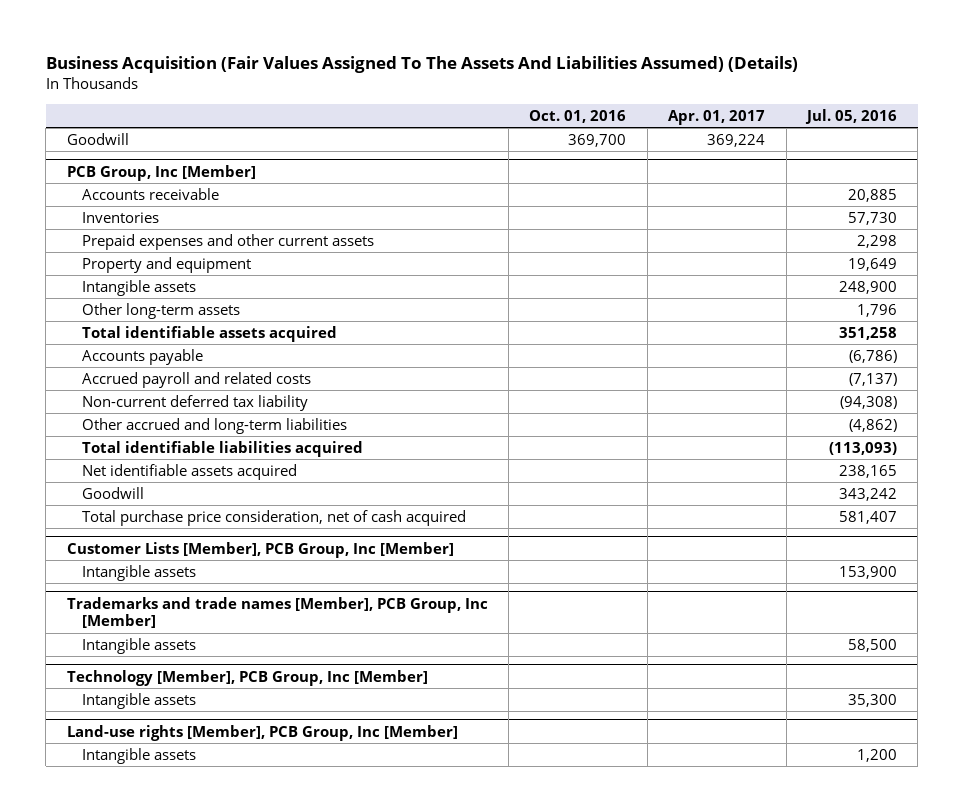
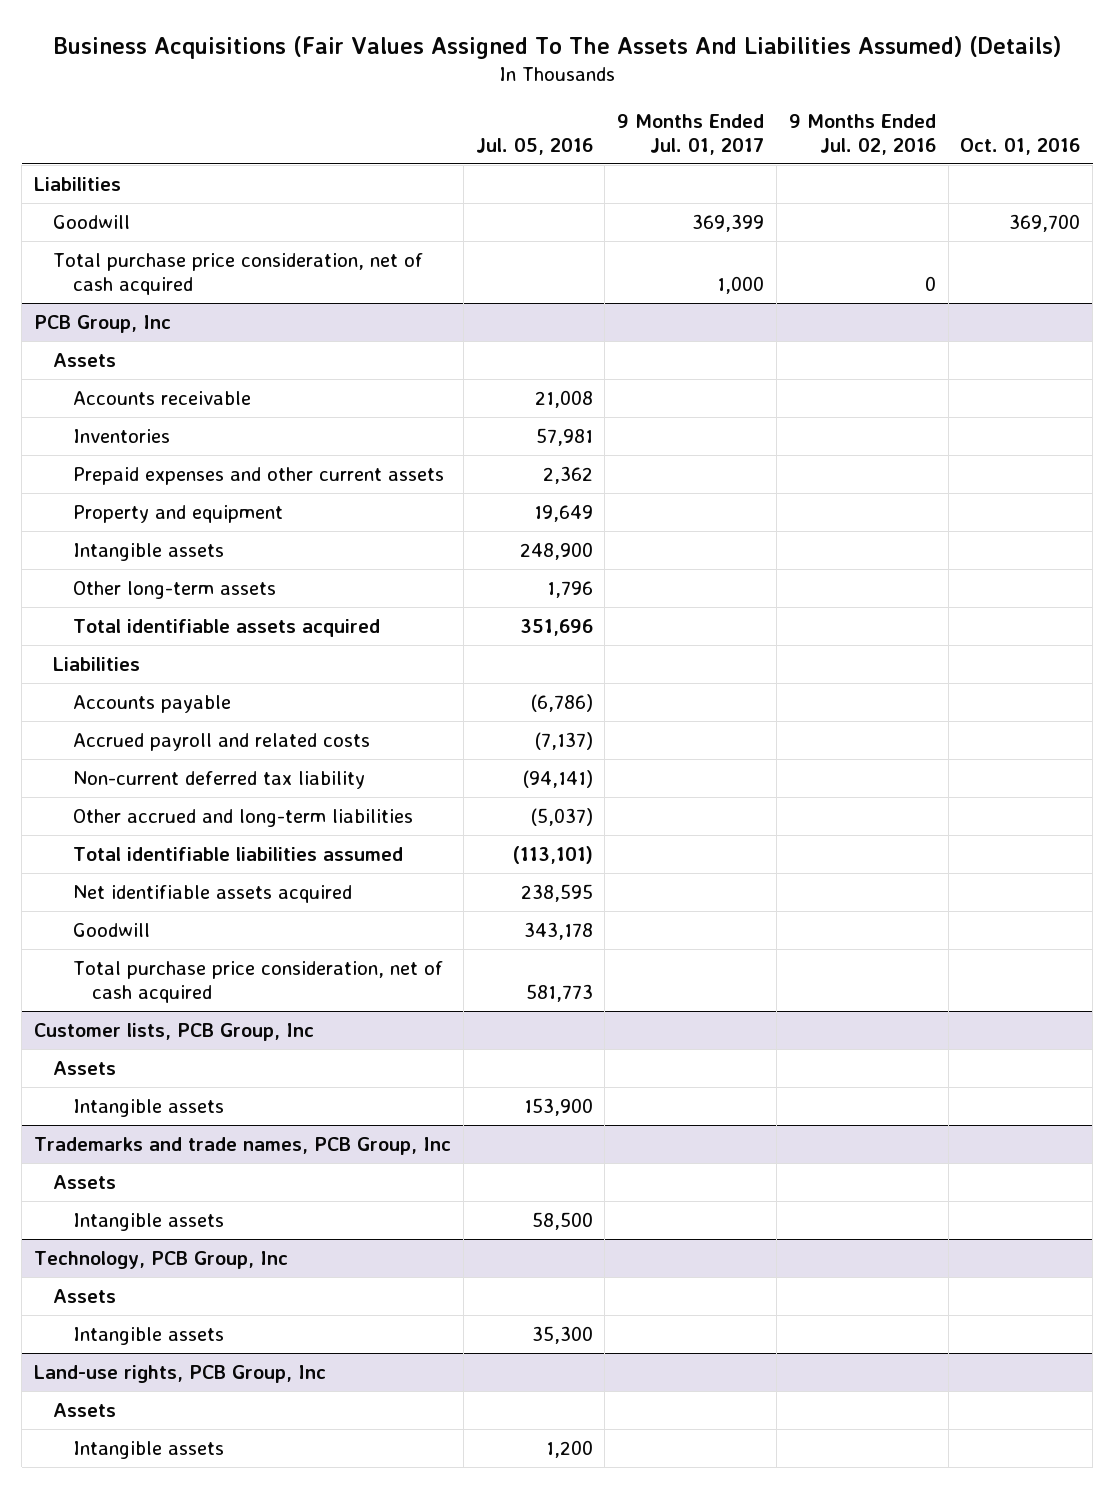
- Business Acquisition (Fair Values Assigned To The Assets And Liabilities Assumed) (Details)
+ Business Acquisitions (Fair Values Assigned To The Assets And Liabilities Assumed) (Details)
- | Oct. 01, 2016 | Apr. 01, 2017 | Jul. 05, 2016
+ | Jul. 05, 2016 | 9 Months Ended Jul. 01, 2017 | 9 Months Ended Jul. 02, 2016 | Oct. 01, 2016
+ Liabilities
- PCB Group, Inc [Member]
- Accounts receivable | | | 20,885
- Inventories | | | 57,730
- Prepaid expenses and other current assets | | | 2,298
+ Total purchase price consideration, net of cash acquired | | 1,000 | 0 |
+ PCB Group, Inc
+ Assets
+ Accounts receivable | 21,008 | | |
+ Inventories | 57,981 | | |
+ Prepaid expenses and other current assets | 2,362 | | |
- Total identifiable assets acquired | | | 351,258
+ Total identifiable assets acquired | 351,696 | | |
+ Liabilities
- Non-current deferred tax liability | | | (94,308)
- Other accrued and long-term liabilities | | | (4,862)
- Total identifiable liabilities acquired | | | (113,093)
- Net identifiable assets acquired | | | 238,165
- Goodwill | | | 343,242
- Total purchase price consideration, net of cash acquired | | | 581,407
- Customer Lists [Member], PCB Group, Inc [Member]
+ Non-current deferred tax liability | (94,141) | | |
+ Other accrued and long-term liabilities | (5,037) | | |
+ Total identifiable liabilities assumed | (113,101) | | |
+ Net identifiable assets acquired | 238,595 | | |
+ Goodwill | 343,178 | | |
+ Total purchase price consideration, net of cash acquired | 581,773 | | |
+ Customer lists, PCB Group, Inc
+ Assets
- Trademarks and trade names [Member], PCB Group, Inc [Member]
+ Trademarks and trade names, PCB Group, Inc
+ Assets
- Technology [Member], PCB Group, Inc [Member]
+ Technology, PCB Group, Inc
+ Assets
- Land-use rights [Member], PCB Group, Inc [Member]
+ Land-use rights, PCB Group, Inc
+ Assets

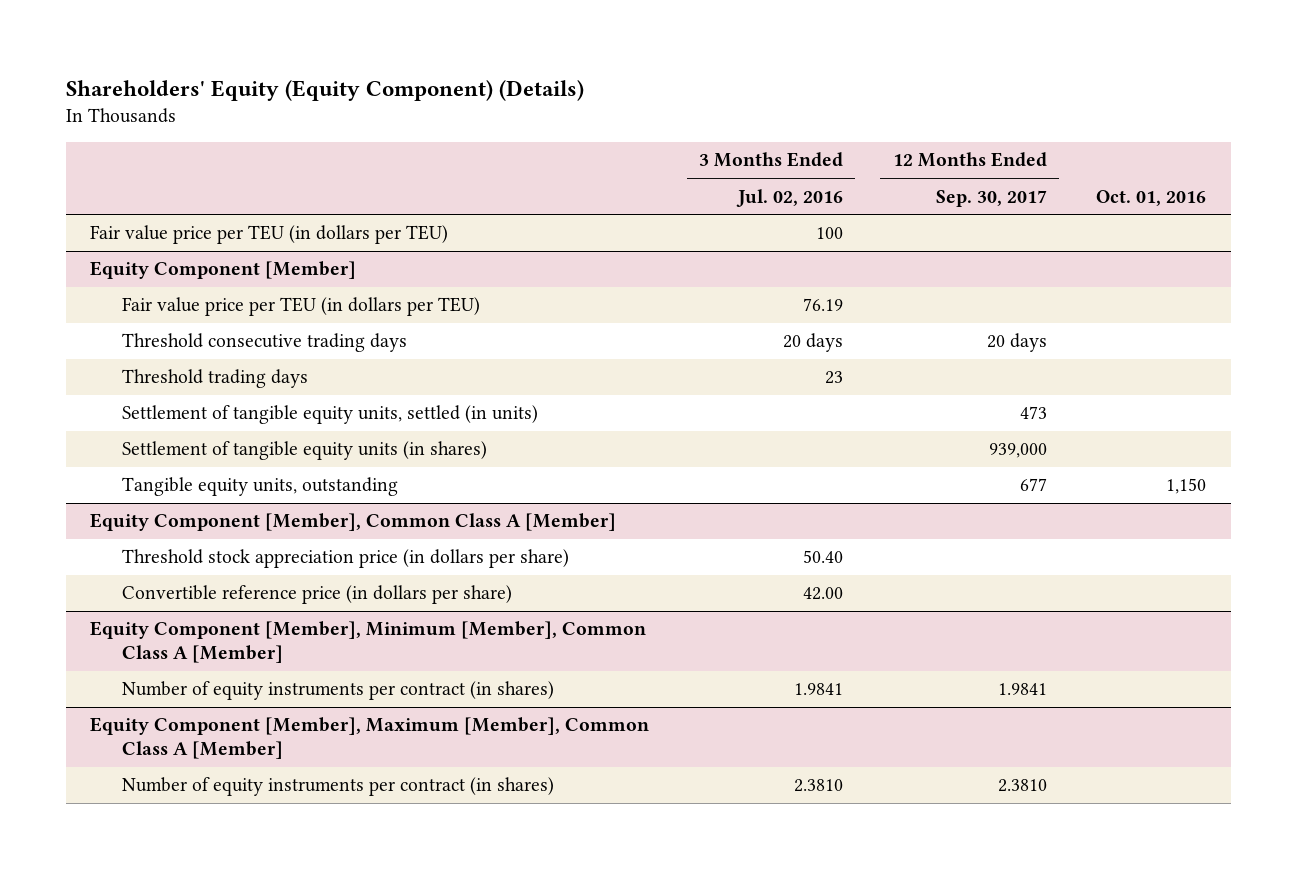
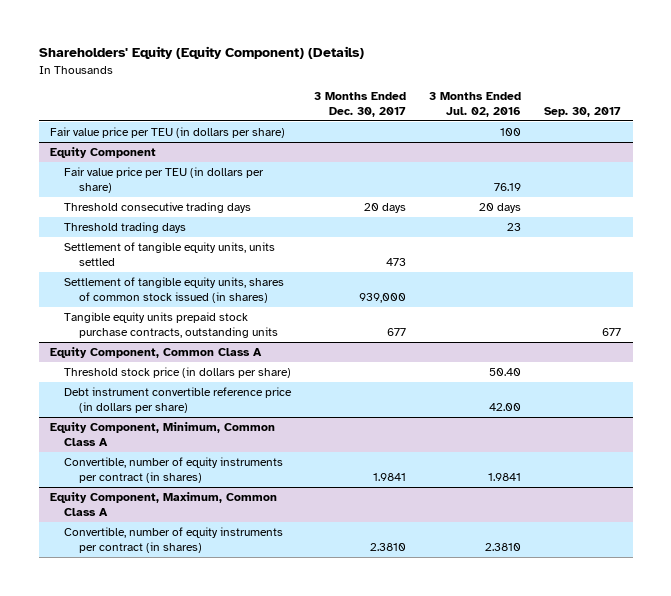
- | 3 Months Ended Jul. 02, 2016 | 12 Months Ended Sep. 30, 2017 | Oct. 01, 2016
+ | 3 Months Ended Dec. 30, 2017 | 3 Months Ended Jul. 02, 2016 | Sep. 30, 2017
- Fair value price per TEU (in dollars per TEU) | 100 | |
- Equity Component [Member]
- Fair value price per TEU (in dollars per TEU) | 76.19 | |
+ Fair value price per TEU (in dollars per share) | | 100 |
+ Equity Component
+ Fair value price per TEU (in dollars per share) | | 76.19 |
- Settlement of tangible equity units, settled (in units) | | 473 |
- Settlement of tangible equity units (in shares) | | 939,000 |
- Tangible equity units, outstanding | | 677 | 1,150
- Equity Component [Member], Common Class A [Member]
- Threshold stock appreciation price (in dollars per share) | 50.40 | |
- Convertible reference price (in dollars per share) | 42.00 | |
- Equity Component [Member], Minimum [Member], Common Class A [Member]
- Number of equity instruments per contract (in shares) | 1.9841 | 1.9841 |
- Equity Component [Member], Maximum [Member], Common Class A [Member]
- Number of equity instruments per contract (in shares) | 2.3810 | 2.3810 |
+ Settlement of tangible equity units, units settled | 473 | |
+ Settlement of tangible equity units, shares of common stock issued (in shares) | 939,000 | |
+ Tangible equity units prepaid stock purchase contracts, outstanding units | 677 | | 677
+ Equity Component, Common Class A
+ Threshold stock price (in dollars per share) | | 50.40 |
+ Debt instrument convertible reference price (in dollars per share) | | 42.00 |
+ Equity Component, Minimum, Common Class A
+ Convertible, number of equity instruments per contract (in shares) | 1.9841 | 1.9841 |
+ Equity Component, Maximum, Common Class A
+ Convertible, number of equity instruments per contract (in shares) | 2.3810 | 2.3810 |

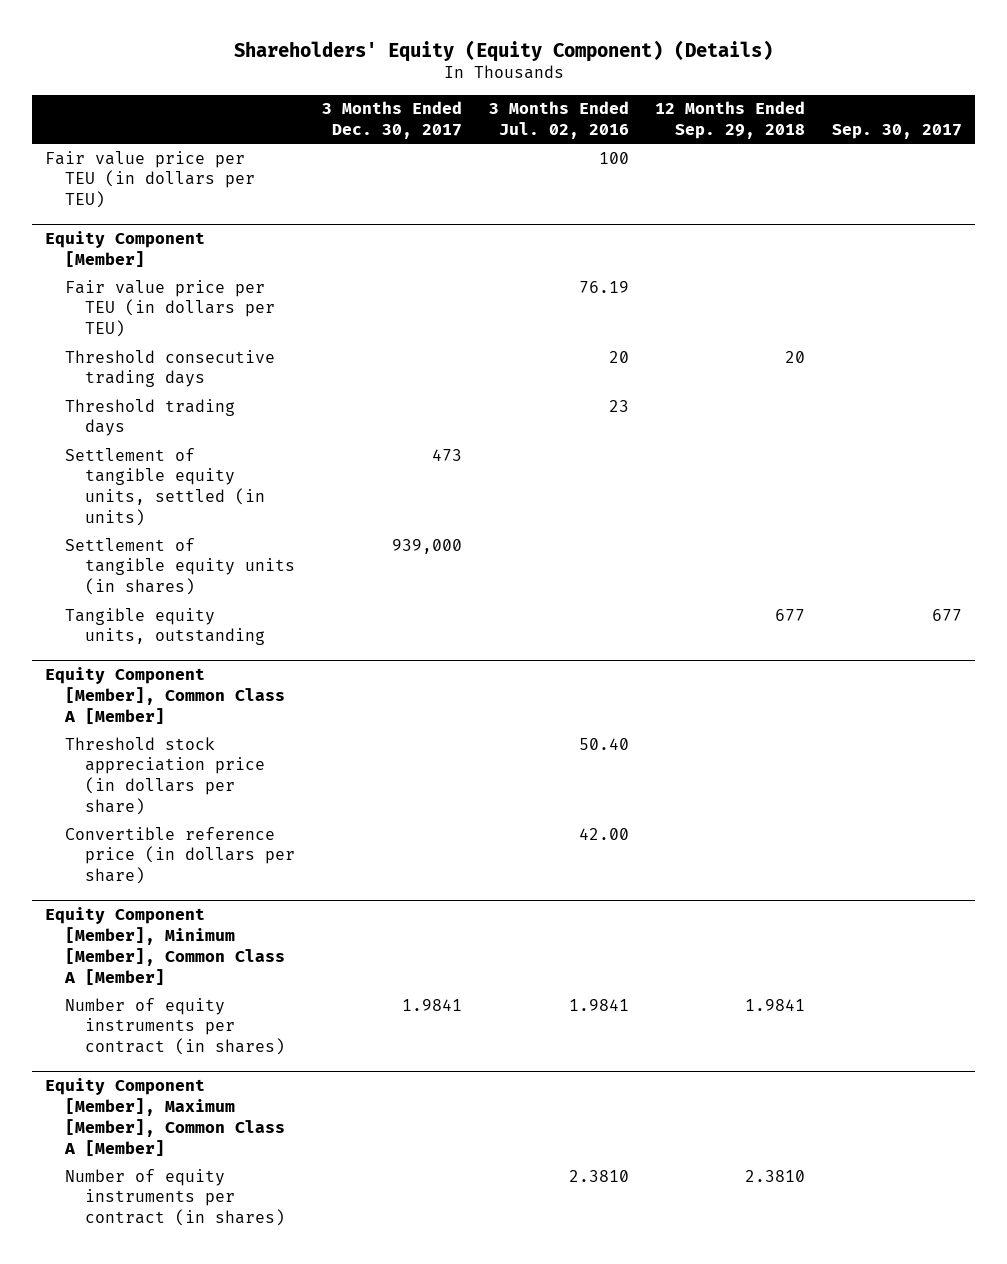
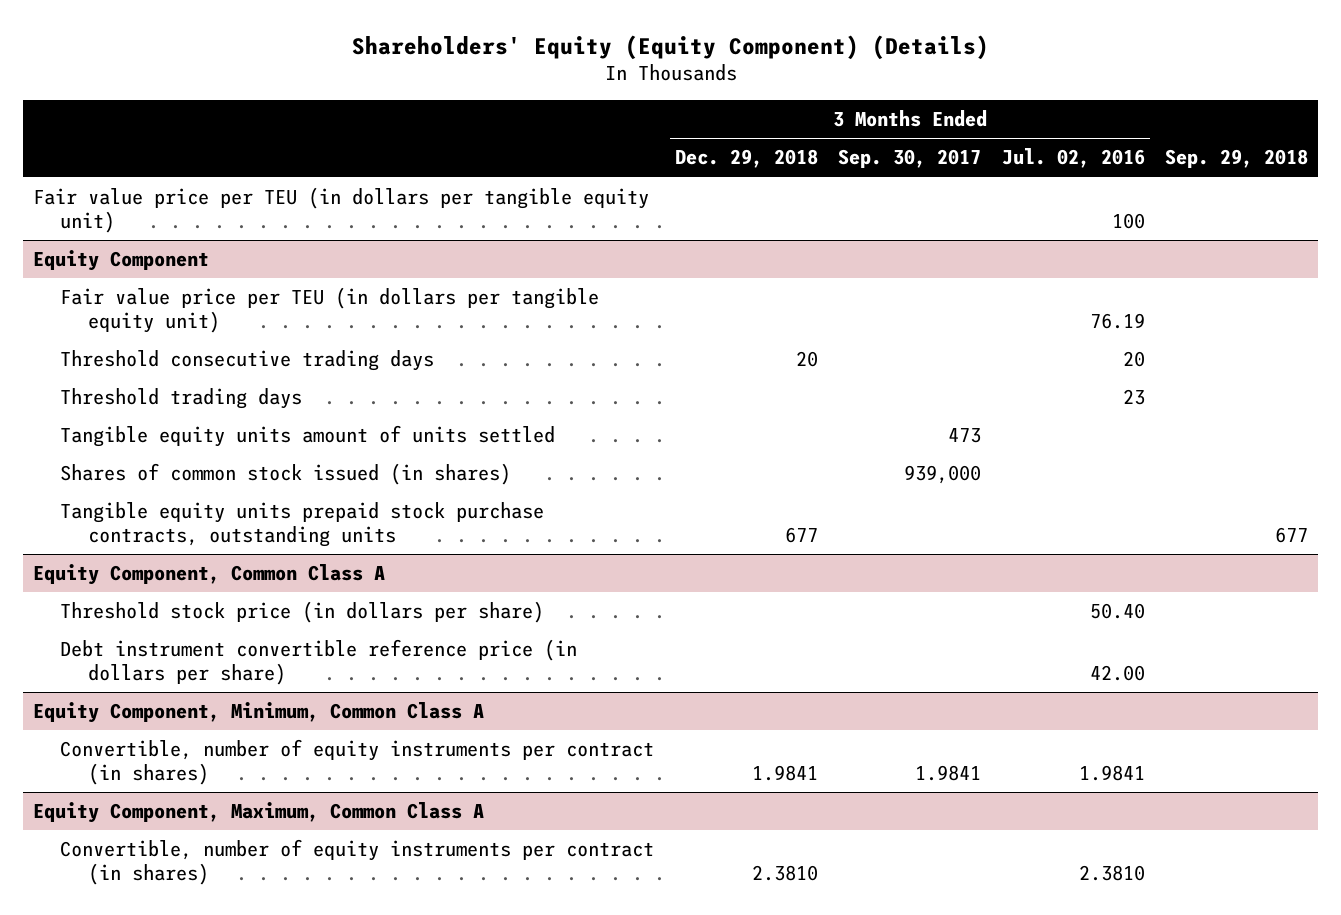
- | 3 Months Ended Dec. 30, 2017 | 3 Months Ended Jul. 02, 2016 | 12 Months Ended Sep. 29, 2018 | Sep. 30, 2017
+ | 3 Months Ended Dec. 29, 2018 | 3 Months Ended Sep. 30, 2017 | 3 Months Ended Jul. 02, 2016 | Sep. 29, 2018
- Fair value price per TEU (in dollars per TEU) | | 100 | |
- Equity Component [Member]
- Fair value price per TEU (in dollars per TEU) | | 76.19 | |
+ Fair value price per TEU (in dollars per tangible equity unit) | | | 100 |
+ Equity Component
+ Fair value price per TEU (in dollars per tangible equity unit) | | | 76.19 |
- Settlement of tangible equity units, settled (in units) | 473 | | |
- Settlement of tangible equity units (in shares) | 939,000 | | |
- Tangible equity units, outstanding | | | 677 | 677
- Equity Component [Member], Common Class A [Member]
- Threshold stock appreciation price (in dollars per share) | | 50.40 | |
- Convertible reference price (in dollars per share) | | 42.00 | |
- Equity Component [Member], Minimum [Member], Common Class A [Member]
- Number of equity instruments per contract (in shares) | 1.9841 | 1.9841 | 1.9841 |
- Equity Component [Member], Maximum [Member], Common Class A [Member]
- Number of equity instruments per contract (in shares) | | 2.3810 | 2.3810 |
+ Tangible equity units amount of units settled | | 473 | |
+ Shares of common stock issued (in shares) | | 939,000 | |
+ Tangible equity units prepaid stock purchase contracts, outstanding units | 677 | | | 677
+ Equity Component, Common Class A
+ Threshold stock price (in dollars per share) | | | 50.40 |
+ Debt instrument convertible reference price (in dollars per share) | | | 42.00 |
+ Equity Component, Minimum, Common Class A
+ Convertible, number of equity instruments per contract (in shares) | 1.9841 | 1.9841 | 1.9841 |
+ Equity Component, Maximum, Common Class A
+ Convertible, number of equity instruments per contract (in shares) | 2.3810 | | 2.3810 |

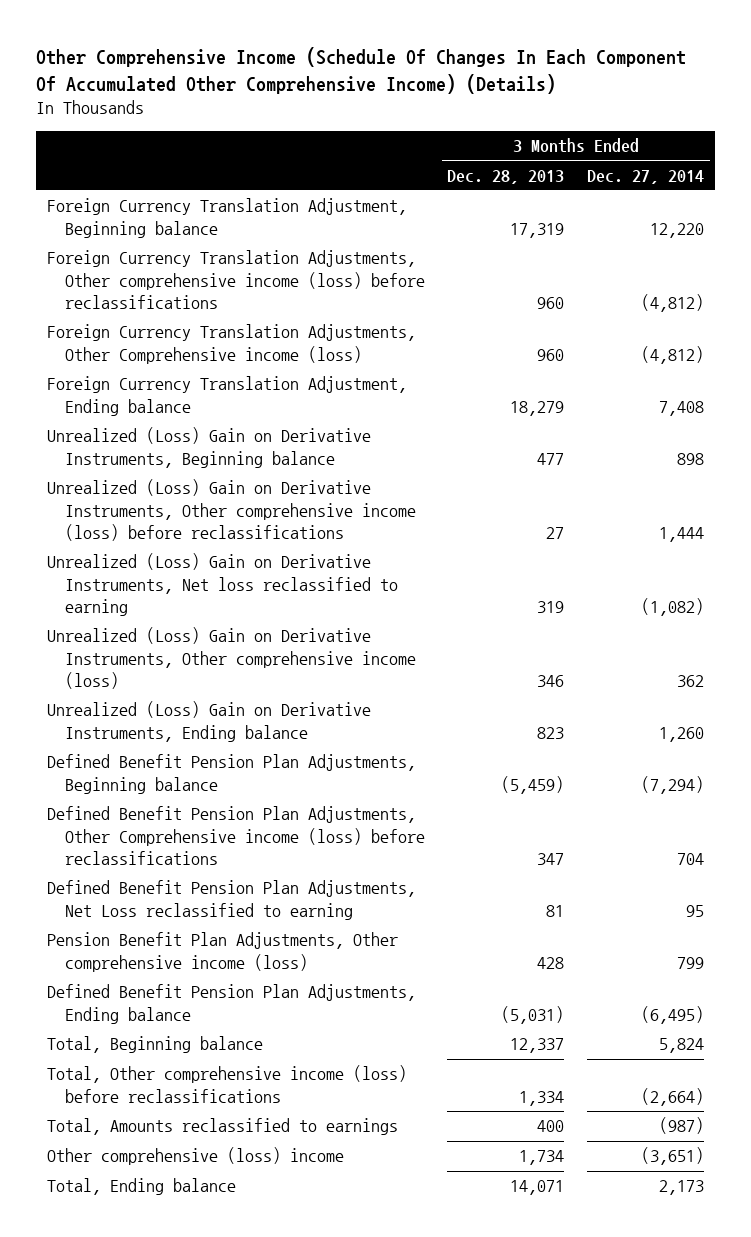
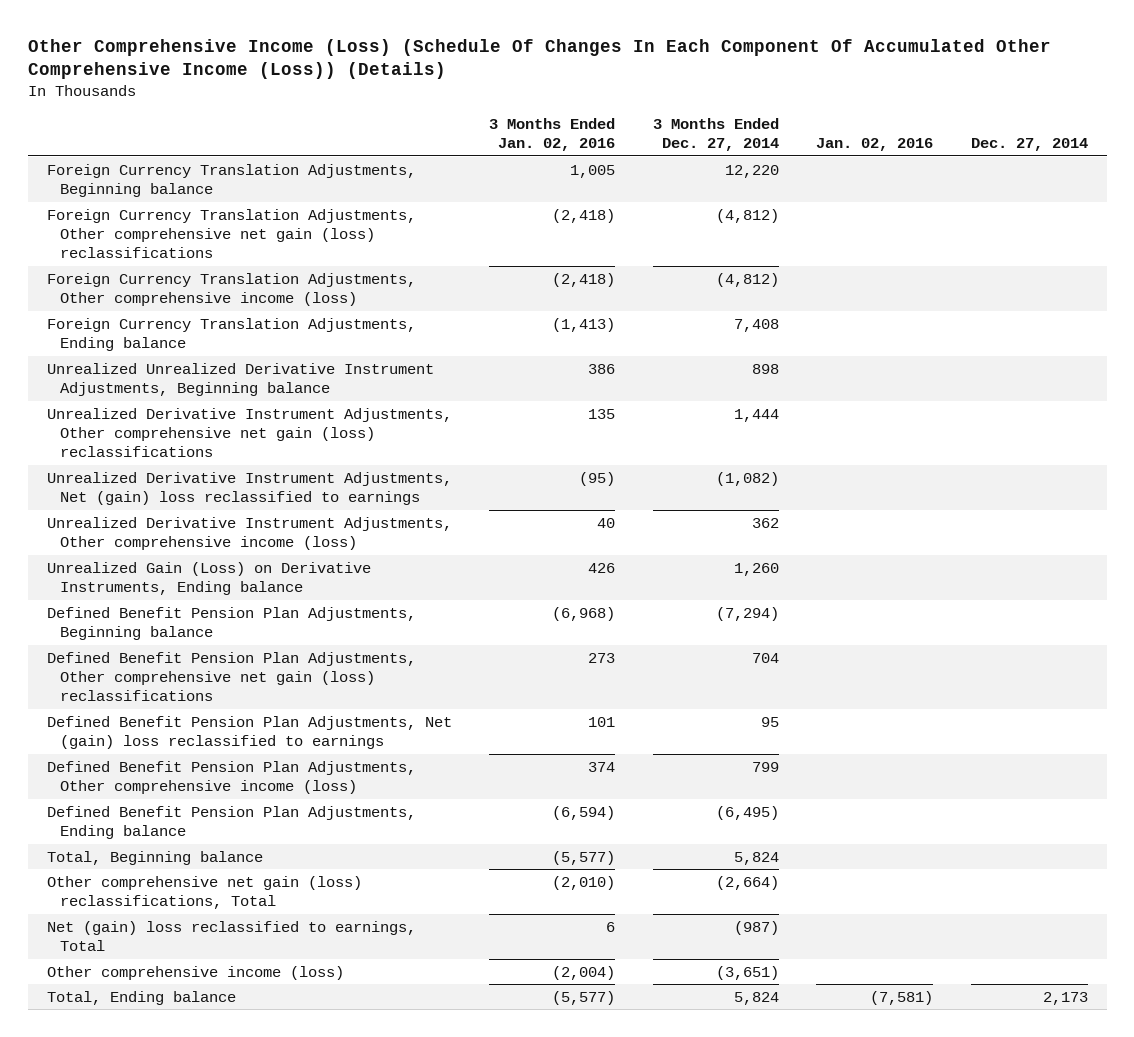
- Other Comprehensive Income (Schedule Of Changes In Each Component Of Accumulated Other Comprehensive Income) (Details)
+ Other Comprehensive Income (Loss) (Schedule Of Changes In Each Component Of Accumulated Other Comprehensive Income (Loss)) (Details)
- | 3 Months Ended Dec. 28, 2013 | 3 Months Ended Dec. 27, 2014
+ | 3 Months Ended Jan. 02, 2016 | 3 Months Ended Dec. 27, 2014 | Jan. 02, 2016 | Dec. 27, 2014
- Foreign Currency Translation Adjustment, Beginning balance | 17,319 | 12,220
- Foreign Currency Translation Adjustments, Other comprehensive income (loss) before reclassifications | 960 | (4,812)
- Foreign Currency Translation Adjustments, Other Comprehensive income (loss) | 960 | (4,812)
- Foreign Currency Translation Adjustment, Ending balance | 18,279 | 7,408
- Unrealized (Loss) Gain on Derivative Instruments, Beginning balance | 477 | 898
- Unrealized (Loss) Gain on Derivative Instruments, Other comprehensive income (loss) before reclassifications | 27 | 1,444
- Unrealized (Loss) Gain on Derivative Instruments, Net loss reclassified to earning | 319 | (1,082)
- Unrealized (Loss) Gain on Derivative Instruments, Other comprehensive income (loss) | 346 | 362
- Unrealized (Loss) Gain on Derivative Instruments, Ending balance | 823 | 1,260
+ Foreign Currency Translation Adjustments, Beginning balance | 1,005 | 12,220 | |
+ Foreign Currency Translation Adjustments, Other comprehensive net gain (loss) reclassifications | (2,418) | (4,812) | |
+ Foreign Currency Translation Adjustments, Other comprehensive income (loss) | (2,418) | (4,812) | |
+ Foreign Currency Translation Adjustments, Ending balance | (1,413) | 7,408 | |
+ Unrealized Unrealized Derivative Instrument Adjustments, Beginning balance | 386 | 898 | |
+ Unrealized Derivative Instrument Adjustments, Other comprehensive net gain (loss) reclassifications | 135 | 1,444 | |
+ Unrealized Derivative Instrument Adjustments, Net (gain) loss reclassified to earnings | (95) | (1,082) | |
+ Unrealized Derivative Instrument Adjustments, Other comprehensive income (loss) | 40 | 362 | |
+ Unrealized Gain (Loss) on Derivative Instruments, Ending balance | 426 | 1,260 | |
- Defined Benefit Pension Plan Adjustments, Other Comprehensive income (loss) before reclassifications | 347 | 704
- Defined Benefit Pension Plan Adjustments, Net Loss reclassified to earning | 81 | 95
- Pension Benefit Plan Adjustments, Other comprehensive income (loss) | 428 | 799
+ Defined Benefit Pension Plan Adjustments, Other comprehensive net gain (loss) reclassifications | 273 | 704 | |
+ Defined Benefit Pension Plan Adjustments, Net (gain) loss reclassified to earnings | 101 | 95 | |
+ Defined Benefit Pension Plan Adjustments, Other comprehensive income (loss) | 374 | 799 | |
- Total, Other comprehensive income (loss) before reclassifications | 1,334 | (2,664)
- Total, Amounts reclassified to earnings | 400 | (987)
- Other comprehensive (loss) income | 1,734 | (3,651)
- Total, Ending balance | 14,071 | 2,173
+ Other comprehensive net gain (loss) reclassifications, Total | (2,010) | (2,664) | |
+ Net (gain) loss reclassified to earnings, Total | 6 | (987) | |
+ Other comprehensive income (loss) | (2,004) | (3,651) | |
+ Total, Ending balance | (5,577) | 5,824 | (7,581) | 2,173

